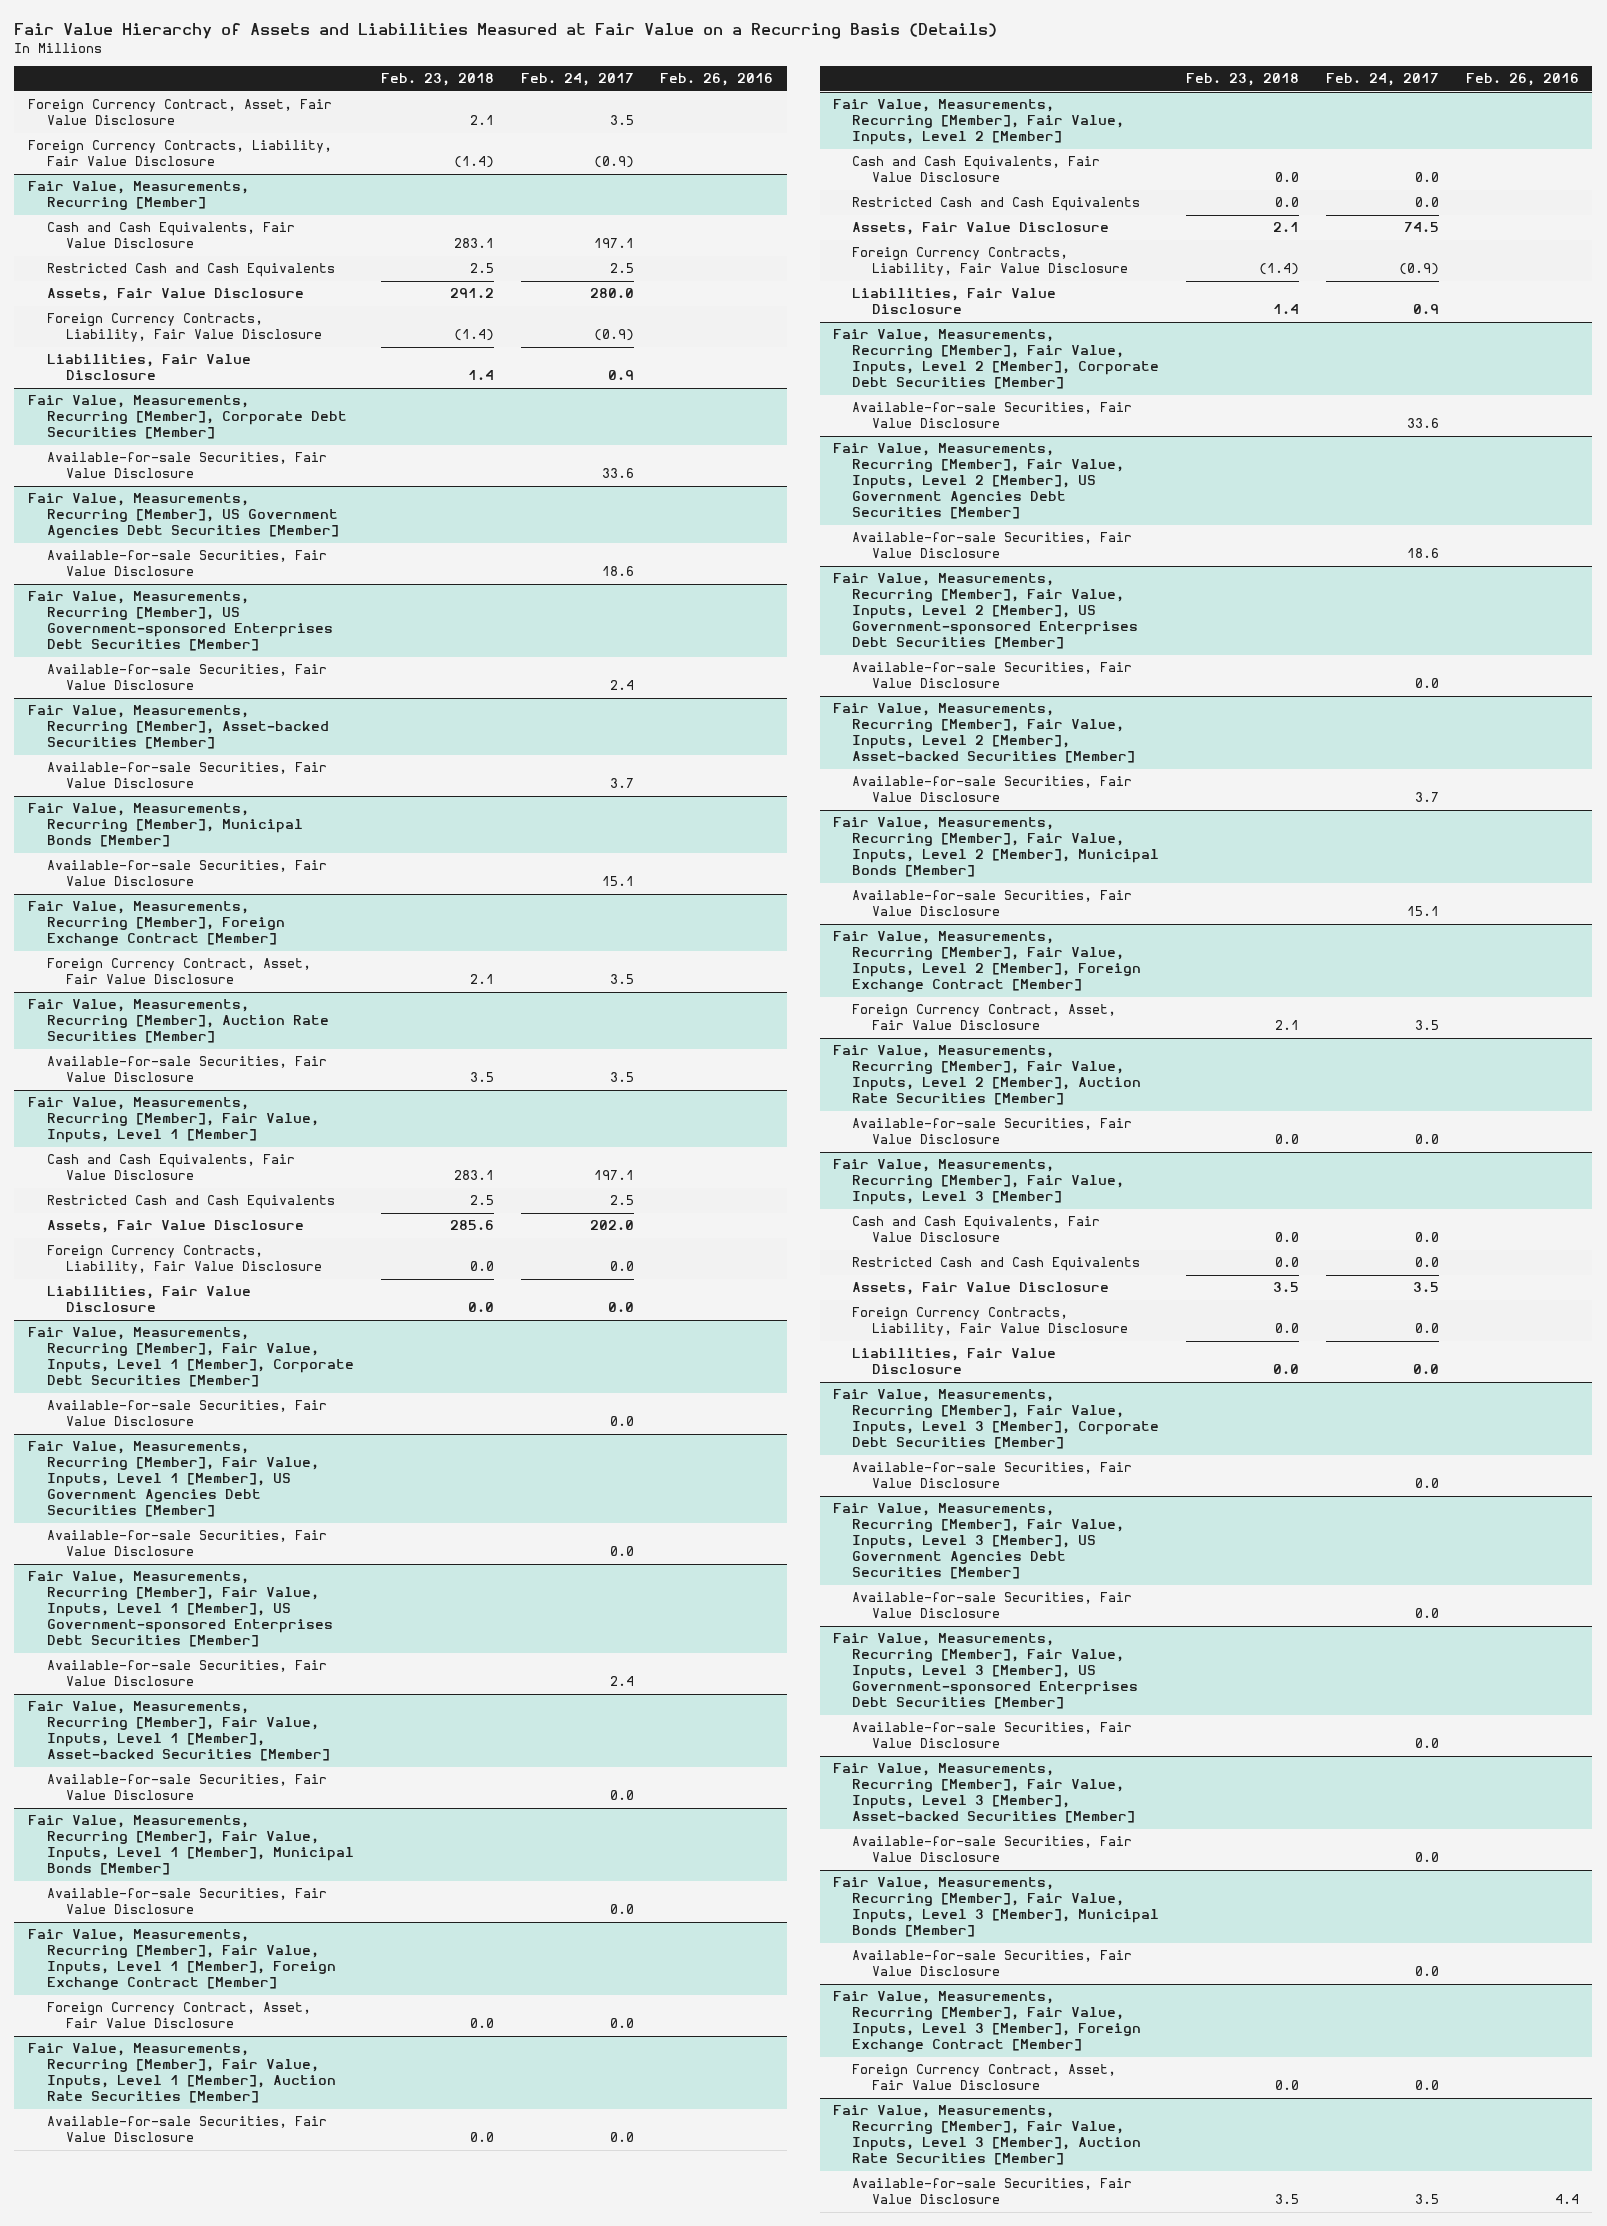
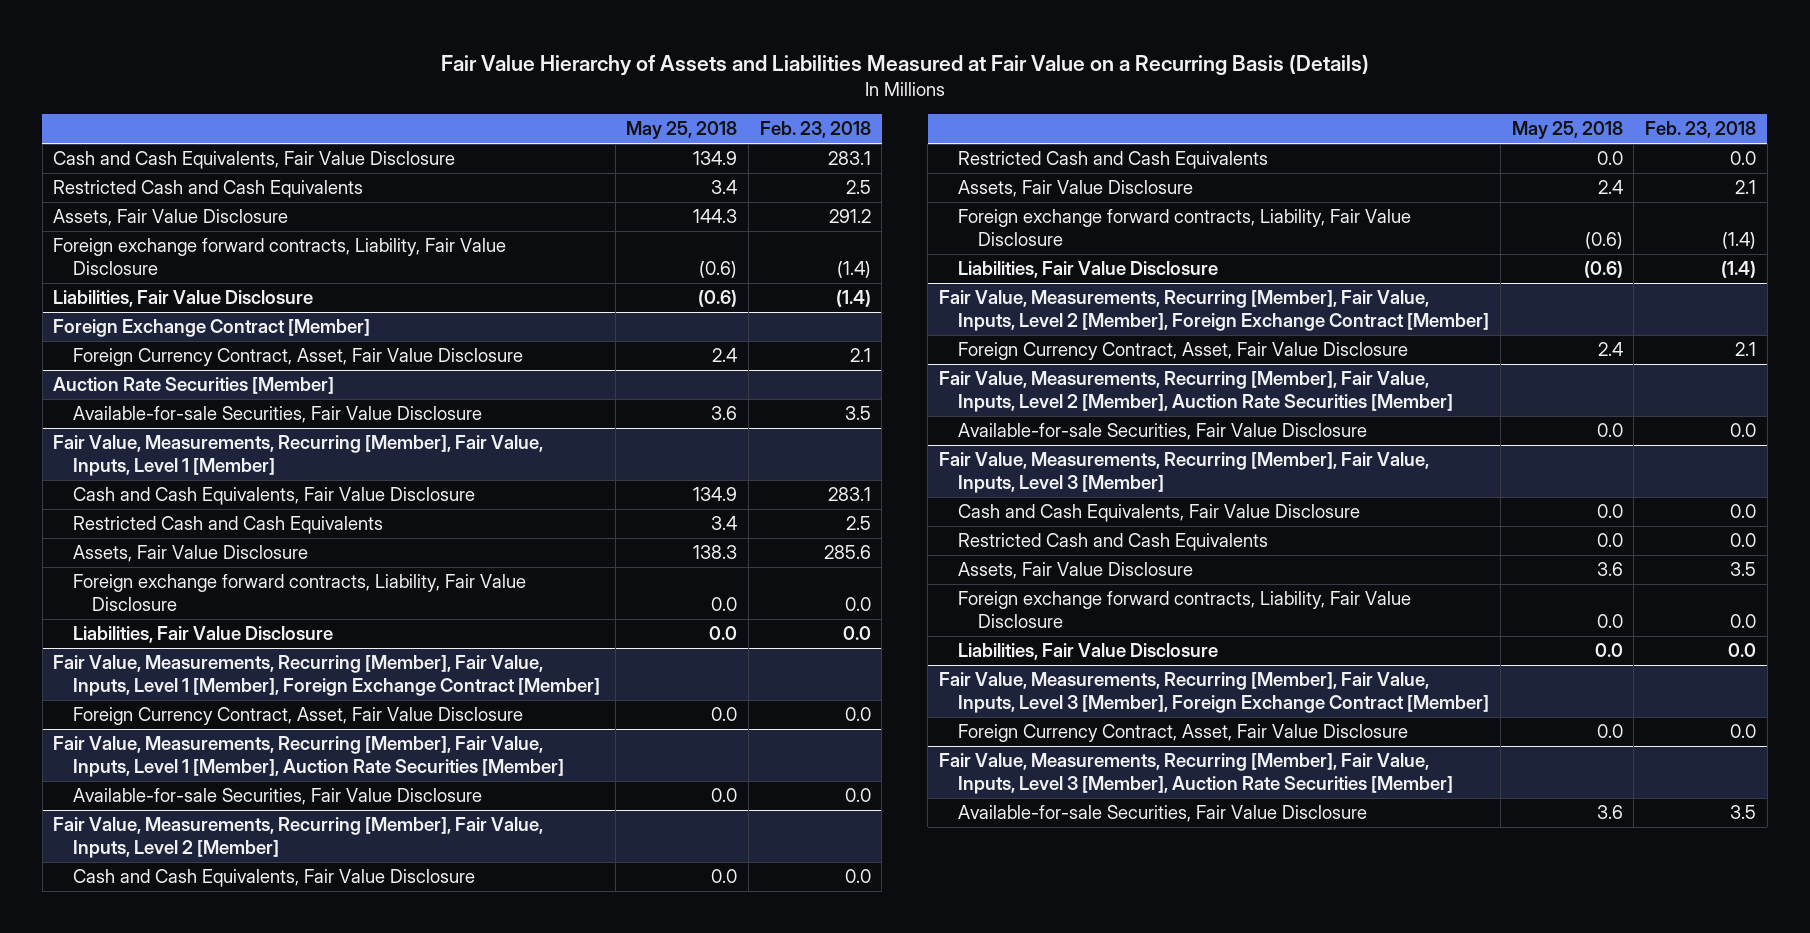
- | Feb. 23, 2018 | Feb. 24, 2017 | Feb. 26, 2016
+ | May 25, 2018 | Feb. 23, 2018
- Foreign Currency Contract, Asset, Fair Value Disclosure | 2.1 | 3.5 |
- Foreign Currency Contracts, Liability, Fair Value Disclosure | (1.4) | (0.9) |
- Fair Value, Measurements, Recurring [Member]
- Foreign Currency Contracts, Liability, Fair Value Disclosure | (1.4) | (0.9) |
- Liabilities, Fair Value Disclosure | 1.4 | 0.9 |
- Fair Value, Measurements, Recurring [Member], Corporate Debt Securities [Member]
- Available-for-sale Securities, Fair Value Disclosure | | 33.6 |
- Fair Value, Measurements, Recurring [Member], US Government Agencies Debt Securities [Member]
- Available-for-sale Securities, Fair Value Disclosure | | 18.6 |
- Fair Value, Measurements, Recurring [Member], US Government-sponsored Enterprises Debt Securities [Member]
- Available-for-sale Securities, Fair Value Disclosure | | 2.4 |
- Fair Value, Measurements, Recurring [Member], Asset-backed Securities [Member]
- Available-for-sale Securities, Fair Value Disclosure | | 3.7 |
- Fair Value, Measurements, Recurring [Member], Municipal Bonds [Member]
- Available-for-sale Securities, Fair Value Disclosure | | 15.1 |
- Fair Value, Measurements, Recurring [Member], Foreign Exchange Contract [Member]
+ Foreign exchange forward contracts, Liability, Fair Value Disclosure | (0.6) | (1.4)
+ Liabilities, Fair Value Disclosure | (0.6) | (1.4)
+ Foreign Exchange Contract [Member]
- Fair Value, Measurements, Recurring [Member], Auction Rate Securities [Member]
+ Auction Rate Securities [Member]
@ Fair Value, Measurements, Recurring [Member], Fair Value, Inputs, Level 1 [Member]
- Foreign Currency Contracts, Liability, Fair Value Disclosure | 0.0 | 0.0 |
+ Foreign exchange forward contracts, Liability, Fair Value Disclosure | 0.0 | 0.0
- Fair Value, Measurements, Recurring [Member], Fair Value, Inputs, Level 1 [Member], Corporate Debt Securities [Member]
- Available-for-sale Securities, Fair Value Disclosure | | 0.0 |
- Fair Value, Measurements, Recurring [Member], Fair Value, Inputs, Level 1 [Member], US Government Agencies Debt Securities [Member]
- Available-for-sale Securities, Fair Value Disclosure | | 0.0 |
- Fair Value, Measurements, Recurring [Member], Fair Value, Inputs, Level 1 [Member], US Government-sponsored Enterprises Debt Securities [Member]
- Available-for-sale Securities, Fair Value Disclosure | | 2.4 |
- Fair Value, Measurements, Recurring [Member], Fair Value, Inputs, Level 1 [Member], Asset-backed Securities [Member]
- Available-for-sale Securities, Fair Value Disclosure | | 0.0 |
- Fair Value, Measurements, Recurring [Member], Fair Value, Inputs, Level 1 [Member], Municipal Bonds [Member]
- Available-for-sale Securities, Fair Value Disclosure | | 0.0 |
@ Fair Value, Measurements, Recurring [Member], Fair Value, Inputs, Level 2 [Member]
- Foreign Currency Contracts, Liability, Fair Value Disclosure | (1.4) | (0.9) |
- Liabilities, Fair Value Disclosure | 1.4 | 0.9 |
- Fair Value, Measurements, Recurring [Member], Fair Value, Inputs, Level 2 [Member], Corporate Debt Securities [Member]
- Available-for-sale Securities, Fair Value Disclosure | | 33.6 |
- Fair Value, Measurements, Recurring [Member], Fair Value, Inputs, Level 2 [Member], US Government Agencies Debt Securities [Member]
- Available-for-sale Securities, Fair Value Disclosure | | 18.6 |
- Fair Value, Measurements, Recurring [Member], Fair Value, Inputs, Level 2 [Member], US Government-sponsored Enterprises Debt Securities [Member]
- Available-for-sale Securities, Fair Value Disclosure | | 0.0 |
- Fair Value, Measurements, Recurring [Member], Fair Value, Inputs, Level 2 [Member], Asset-backed Securities [Member]
- Available-for-sale Securities, Fair Value Disclosure | | 3.7 |
- Fair Value, Measurements, Recurring [Member], Fair Value, Inputs, Level 2 [Member], Municipal Bonds [Member]
- Available-for-sale Securities, Fair Value Disclosure | | 15.1 |
@ Fair Value, Measurements, Recurring [Member], Fair Value, Inputs, Level 2 [Member]
+ Foreign exchange forward contracts, Liability, Fair Value Disclosure | (0.6) | (1.4)
+ Liabilities, Fair Value Disclosure | (0.6) | (1.4)
@ Fair Value, Measurements, Recurring [Member], Fair Value, Inputs, Level 3 [Member]
- Foreign Currency Contracts, Liability, Fair Value Disclosure | 0.0 | 0.0 |
+ Foreign exchange forward contracts, Liability, Fair Value Disclosure | 0.0 | 0.0
- Fair Value, Measurements, Recurring [Member], Fair Value, Inputs, Level 3 [Member], Corporate Debt Securities [Member]
- Available-for-sale Securities, Fair Value Disclosure | | 0.0 |
- Fair Value, Measurements, Recurring [Member], Fair Value, Inputs, Level 3 [Member], US Government Agencies Debt Securities [Member]
- Available-for-sale Securities, Fair Value Disclosure | | 0.0 |
- Fair Value, Measurements, Recurring [Member], Fair Value, Inputs, Level 3 [Member], US Government-sponsored Enterprises Debt Securities [Member]
- Available-for-sale Securities, Fair Value Disclosure | | 0.0 |
- Fair Value, Measurements, Recurring [Member], Fair Value, Inputs, Level 3 [Member], Asset-backed Securities [Member]
- Available-for-sale Securities, Fair Value Disclosure | | 0.0 |
- Fair Value, Measurements, Recurring [Member], Fair Value, Inputs, Level 3 [Member], Municipal Bonds [Member]
- Available-for-sale Securities, Fair Value Disclosure | | 0.0 |

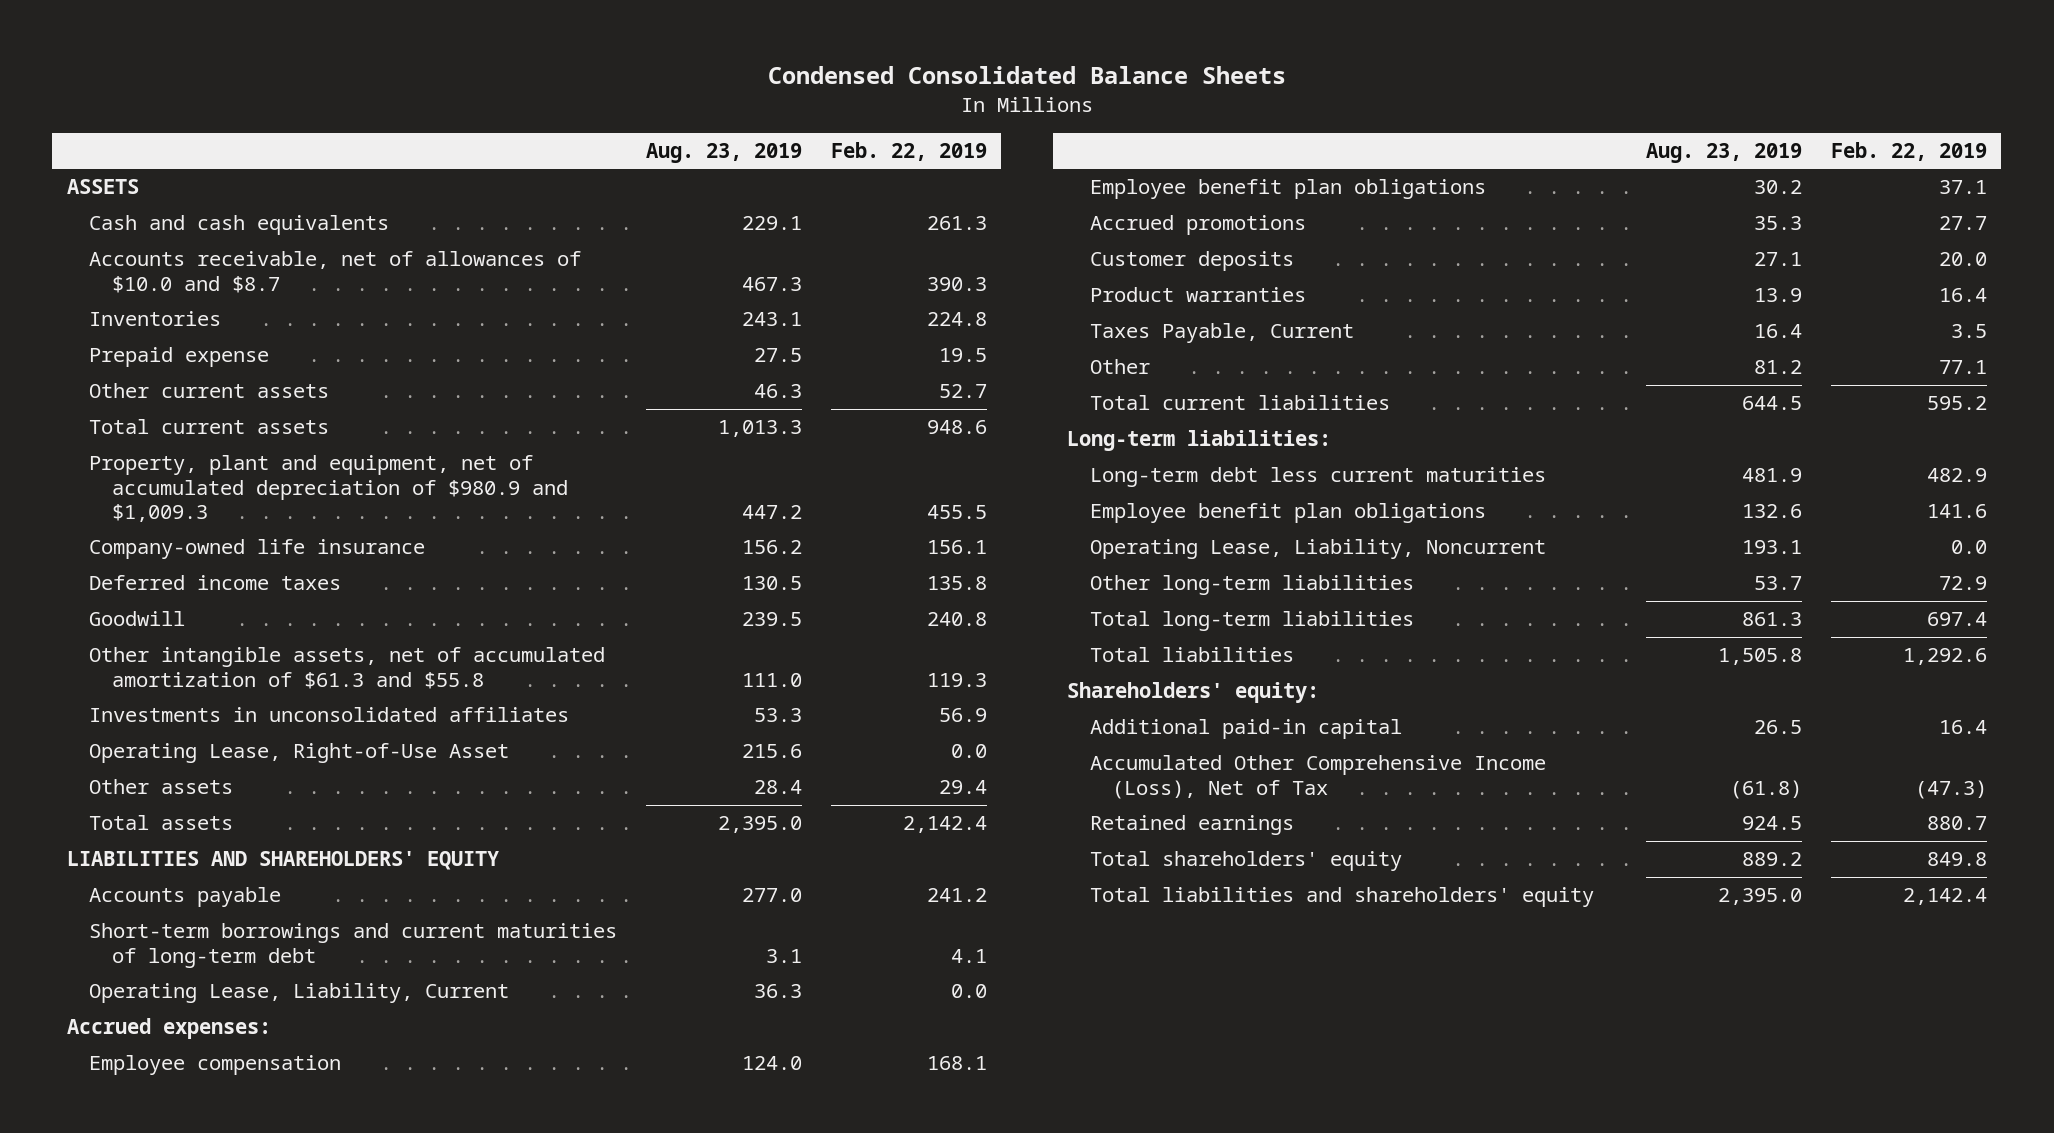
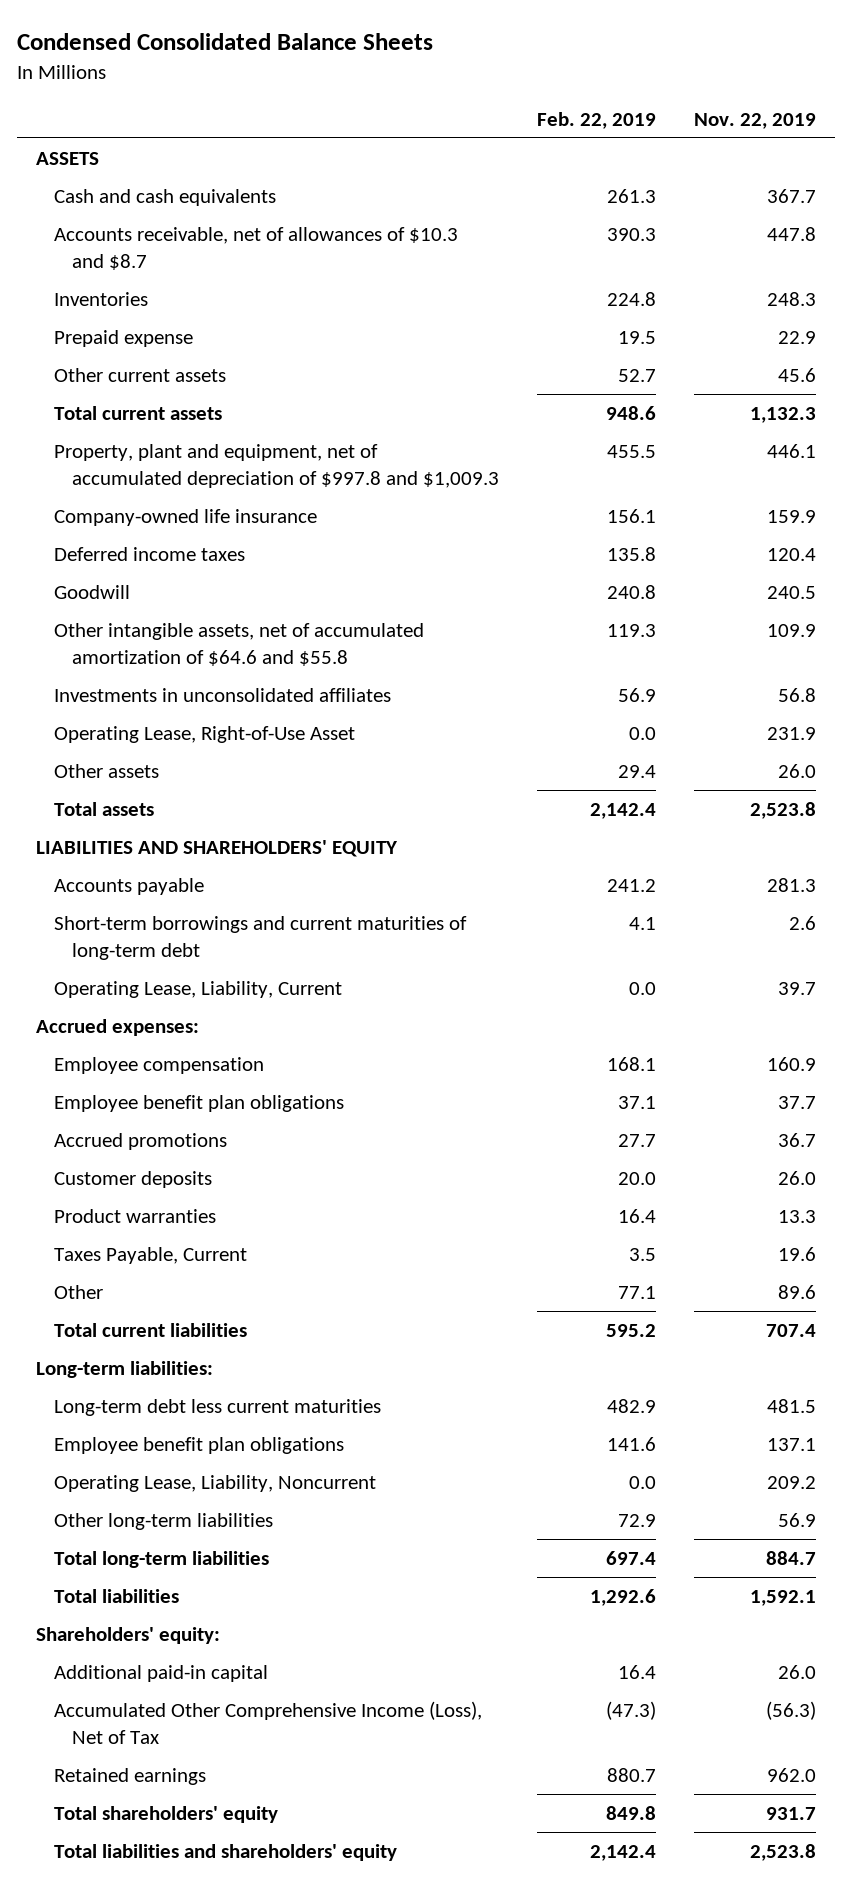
- | Aug. 23, 2019 | Feb. 22, 2019
+ | Feb. 22, 2019 | Nov. 22, 2019
- Accounts receivable, net of allowances of $10.0 and $8.7 | 467.3 | 390.3
+ Accounts receivable, net of allowances of $10.3 and $8.7 | 390.3 | 447.8
- Property, plant and equipment, net of accumulated depreciation of $980.9 and $1,009.3 | 447.2 | 455.5
+ Property, plant and equipment, net of accumulated depreciation of $997.8 and $1,009.3 | 455.5 | 446.1
- Other intangible assets, net of accumulated amortization of $61.3 and $55.8 | 111.0 | 119.3
+ Other intangible assets, net of accumulated amortization of $64.6 and $55.8 | 119.3 | 109.9

